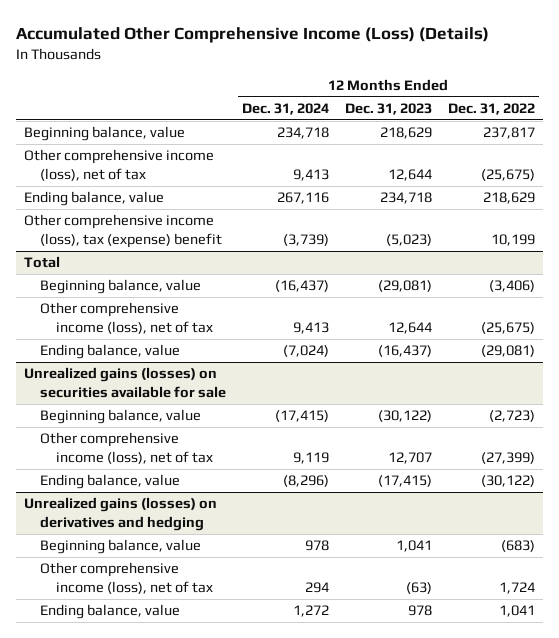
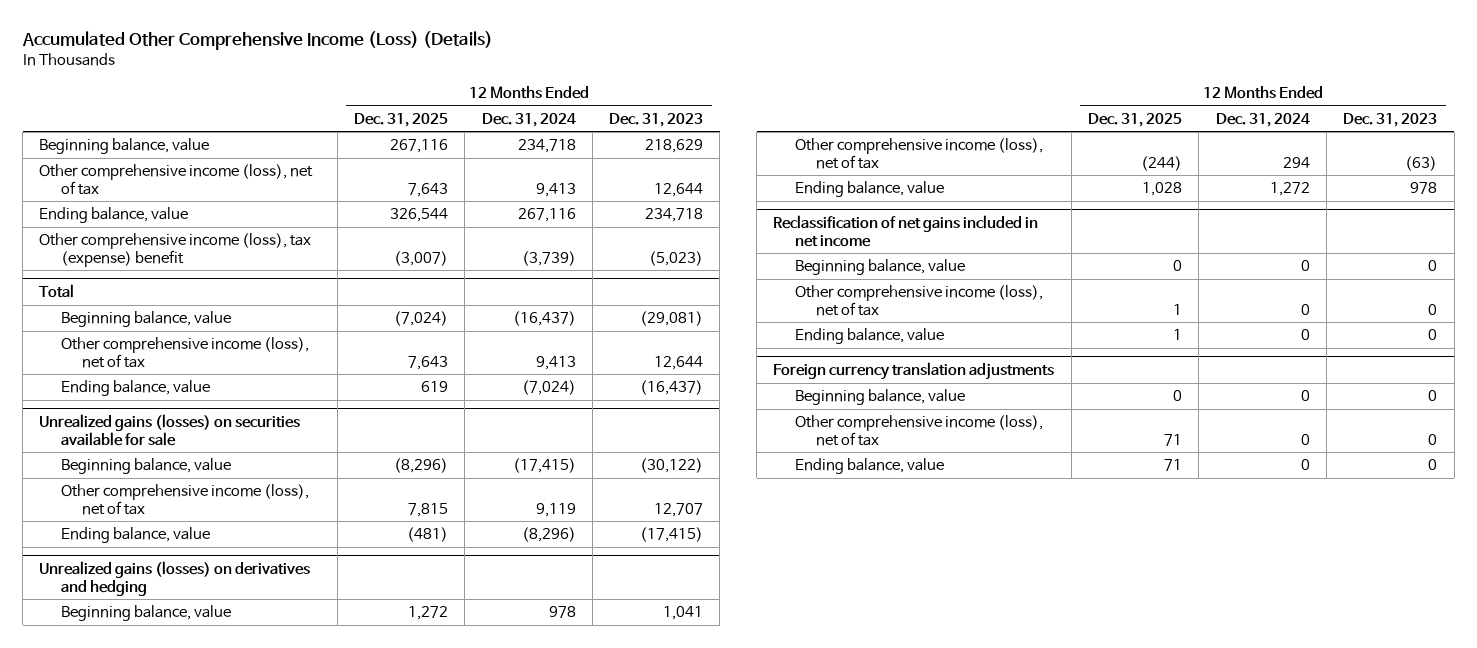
- | 12 Months Ended Dec. 31, 2024 | 12 Months Ended Dec. 31, 2023 | 12 Months Ended Dec. 31, 2022
+ | 12 Months Ended Dec. 31, 2025 | 12 Months Ended Dec. 31, 2024 | 12 Months Ended Dec. 31, 2023
+ Reclassification of net gains included in net income
+ Beginning balance, value | 0 | 0 | 0
+ Other comprehensive income (loss), net of tax | 1 | 0 | 0
+ Ending balance, value | 1 | 0 | 0
+ Foreign currency translation adjustments
+ Beginning balance, value | 0 | 0 | 0
+ Other comprehensive income (loss), net of tax | 71 | 0 | 0
+ Ending balance, value | 71 | 0 | 0

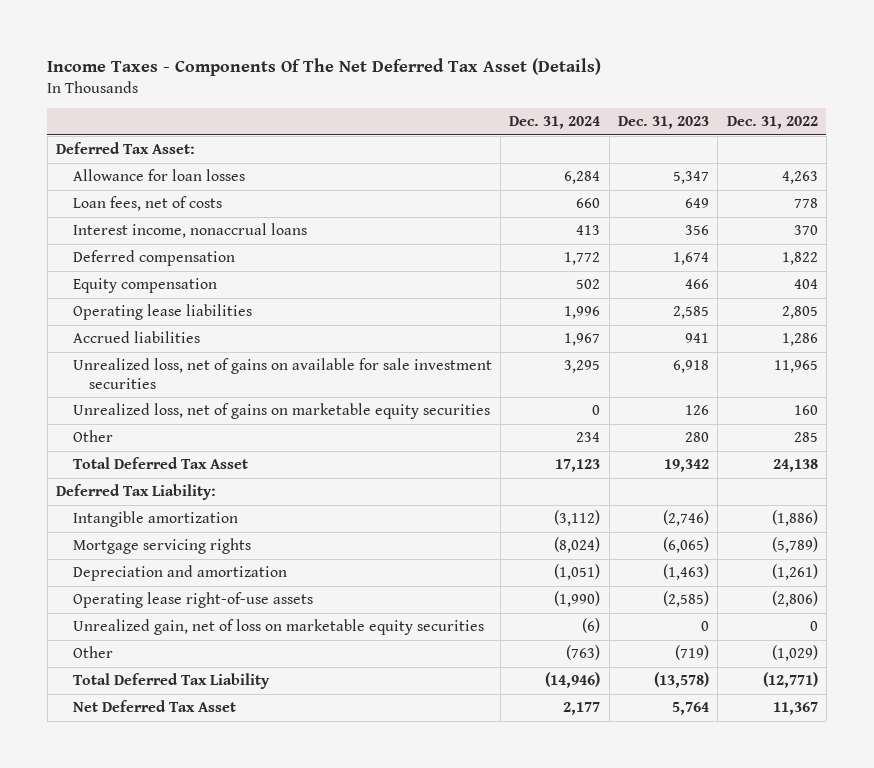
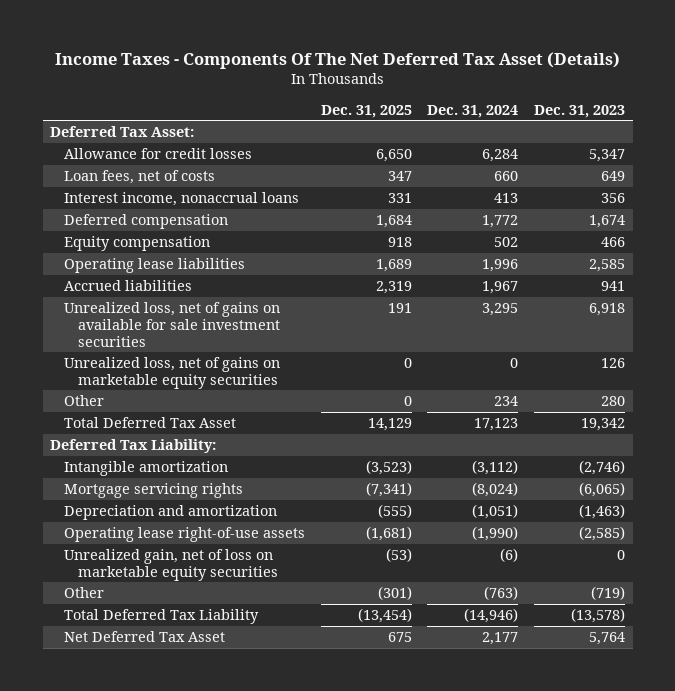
- | Dec. 31, 2024 | Dec. 31, 2023 | Dec. 31, 2022
+ | Dec. 31, 2025 | Dec. 31, 2024 | Dec. 31, 2023
- Allowance for loan losses | 6,284 | 5,347 | 4,263
+ Allowance for credit losses | 6,650 | 6,284 | 5,347

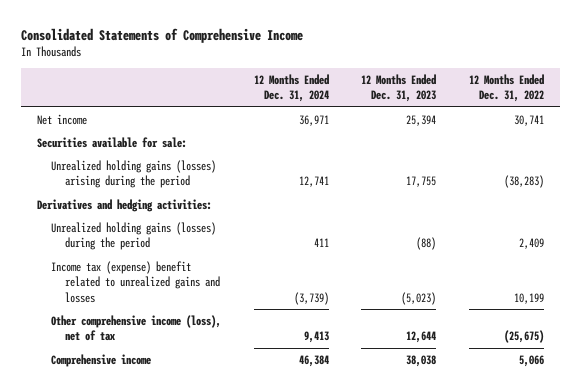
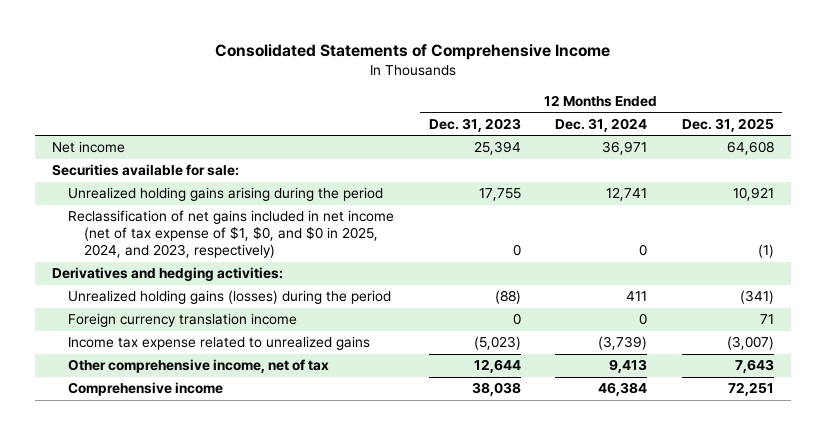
- | 12 Months Ended Dec. 31, 2024 | 12 Months Ended Dec. 31, 2023 | 12 Months Ended Dec. 31, 2022
+ | 12 Months Ended Dec. 31, 2023 | 12 Months Ended Dec. 31, 2024 | 12 Months Ended Dec. 31, 2025
- Unrealized holding gains (losses) arising during the period | 12,741 | 17,755 | (38,283)
+ Unrealized holding gains arising during the period | 17,755 | 12,741 | 10,921
+ Reclassification of net gains included in net income (net of tax expense of $1, $0, and $0 in 2025, 2024, and 2023, respectively) | 0 | 0 | (1)
- Income tax (expense) benefit related to unrealized gains and losses | (3,739) | (5,023) | 10,199
- Other comprehensive income (loss), net of tax | 9,413 | 12,644 | (25,675)
+ Foreign currency translation income | 0 | 0 | 71
+ Income tax expense related to unrealized gains | (5,023) | (3,739) | (3,007)
+ Other comprehensive income, net of tax | 12,644 | 9,413 | 7,643

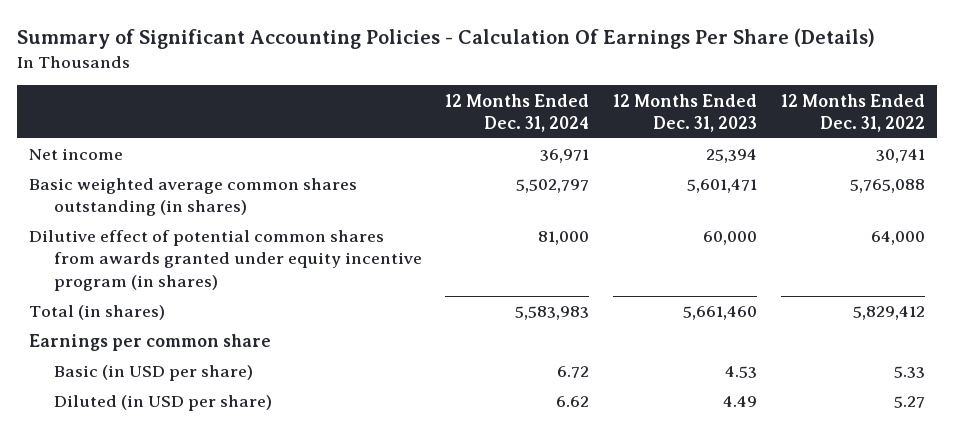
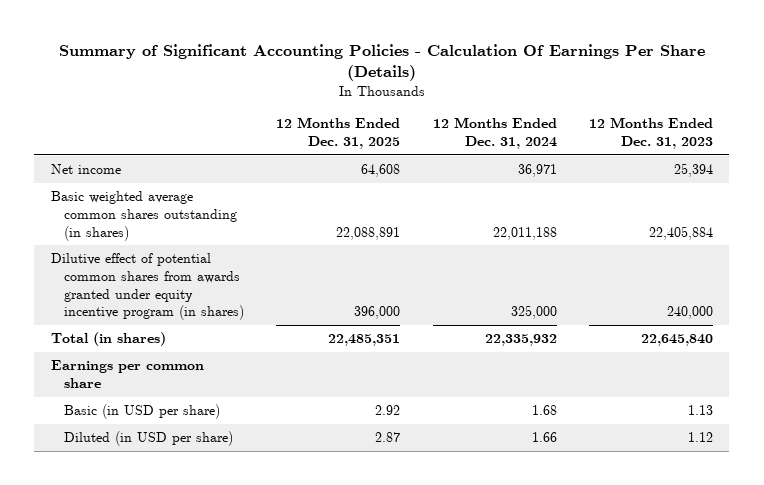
- | 12 Months Ended Dec. 31, 2024 | 12 Months Ended Dec. 31, 2023 | 12 Months Ended Dec. 31, 2022
+ | 12 Months Ended Dec. 31, 2025 | 12 Months Ended Dec. 31, 2024 | 12 Months Ended Dec. 31, 2023
- Basic weighted average common shares outstanding (in shares) | 5,502,797 | 5,601,471 | 5,765,088
- Dilutive effect of potential common shares from awards granted under equity incentive program (in shares) | 81,000 | 60,000 | 64,000
- Total (in shares) | 5,583,983 | 5,661,460 | 5,829,412
+ Basic weighted average common shares outstanding (in shares) | 22,088,891 | 22,011,188 | 22,405,884
+ Dilutive effect of potential common shares from awards granted under equity incentive program (in shares) | 396,000 | 325,000 | 240,000
+ Total (in shares) | 22,485,351 | 22,335,932 | 22,645,840
- Basic (in USD per share) | 6.72 | 4.53 | 5.33
- Diluted (in USD per share) | 6.62 | 4.49 | 5.27
+ Basic (in USD per share) | 2.92 | 1.68 | 1.13
+ Diluted (in USD per share) | 2.87 | 1.66 | 1.12

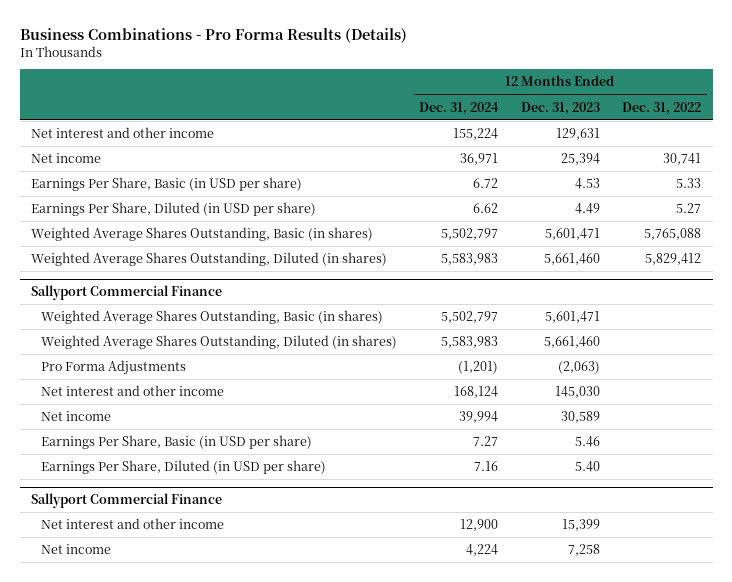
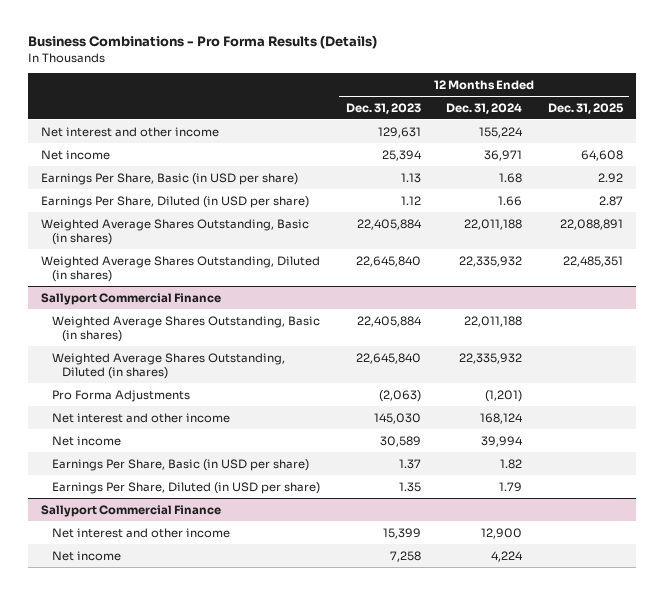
- | 12 Months Ended Dec. 31, 2024 | 12 Months Ended Dec. 31, 2023 | 12 Months Ended Dec. 31, 2022
+ | 12 Months Ended Dec. 31, 2023 | 12 Months Ended Dec. 31, 2024 | 12 Months Ended Dec. 31, 2025
- Earnings Per Share, Basic (in USD per share) | 6.72 | 4.53 | 5.33
- Earnings Per Share, Diluted (in USD per share) | 6.62 | 4.49 | 5.27
- Weighted Average Shares Outstanding, Basic (in shares) | 5,502,797 | 5,601,471 | 5,765,088
- Weighted Average Shares Outstanding, Diluted (in shares) | 5,583,983 | 5,661,460 | 5,829,412
+ Earnings Per Share, Basic (in USD per share) | 1.13 | 1.68 | 2.92
+ Earnings Per Share, Diluted (in USD per share) | 1.12 | 1.66 | 2.87
+ Weighted Average Shares Outstanding, Basic (in shares) | 22,405,884 | 22,011,188 | 22,088,891
+ Weighted Average Shares Outstanding, Diluted (in shares) | 22,645,840 | 22,335,932 | 22,485,351
@ Sallyport Commercial Finance
- Weighted Average Shares Outstanding, Basic (in shares) | 5,502,797 | 5,601,471 |
- Weighted Average Shares Outstanding, Diluted (in shares) | 5,583,983 | 5,661,460 |
+ Weighted Average Shares Outstanding, Basic (in shares) | 22,405,884 | 22,011,188 |
+ Weighted Average Shares Outstanding, Diluted (in shares) | 22,645,840 | 22,335,932 |
- Earnings Per Share, Basic (in USD per share) | 7.27 | 5.46 |
- Earnings Per Share, Diluted (in USD per share) | 7.16 | 5.40 |
+ Earnings Per Share, Basic (in USD per share) | 1.37 | 1.82 |
+ Earnings Per Share, Diluted (in USD per share) | 1.35 | 1.79 |

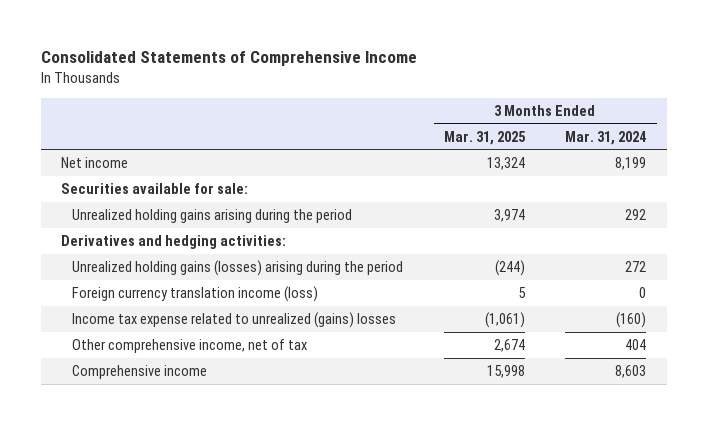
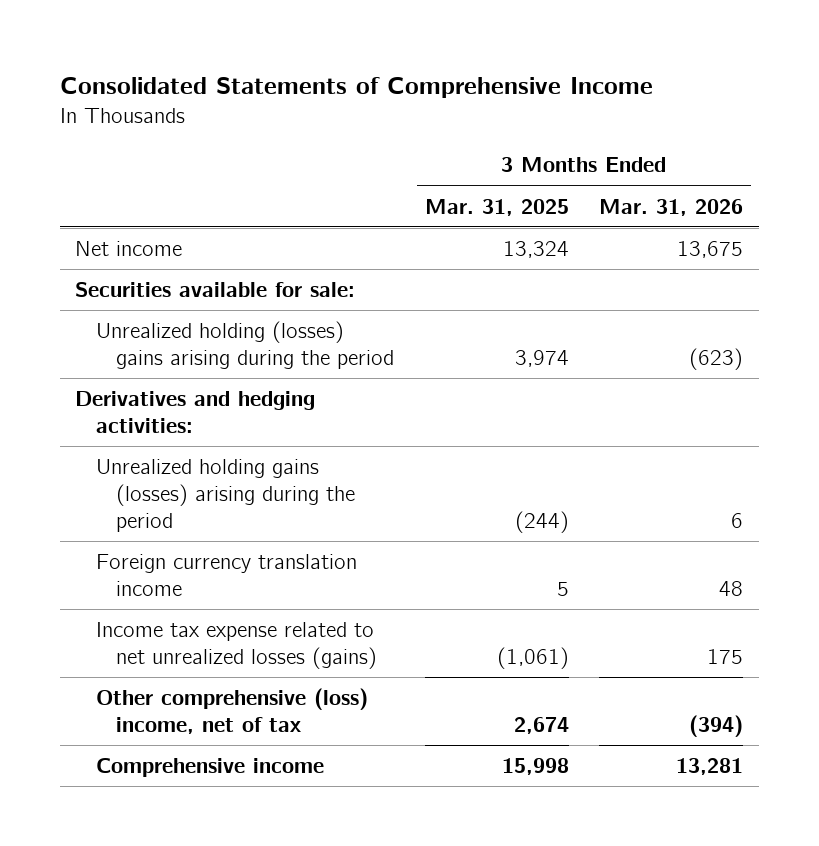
- | 3 Months Ended Mar. 31, 2025 | 3 Months Ended Mar. 31, 2024
+ | 3 Months Ended Mar. 31, 2025 | 3 Months Ended Mar. 31, 2026
- Unrealized holding gains arising during the period | 3,974 | 292
+ Unrealized holding (losses) gains arising during the period | 3,974 | (623)
- Foreign currency translation income (loss) | 5 | 0
- Income tax expense related to unrealized (gains) losses | (1,061) | (160)
- Other comprehensive income, net of tax | 2,674 | 404
+ Foreign currency translation income | 5 | 48
+ Income tax expense related to net unrealized losses (gains) | (1,061) | 175
+ Other comprehensive (loss) income, net of tax | 2,674 | (394)

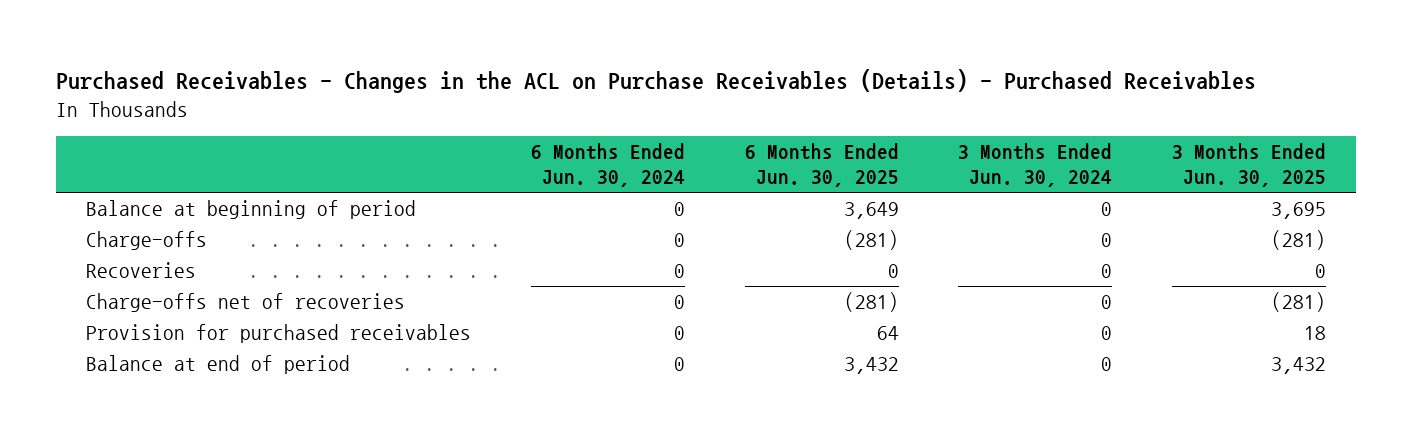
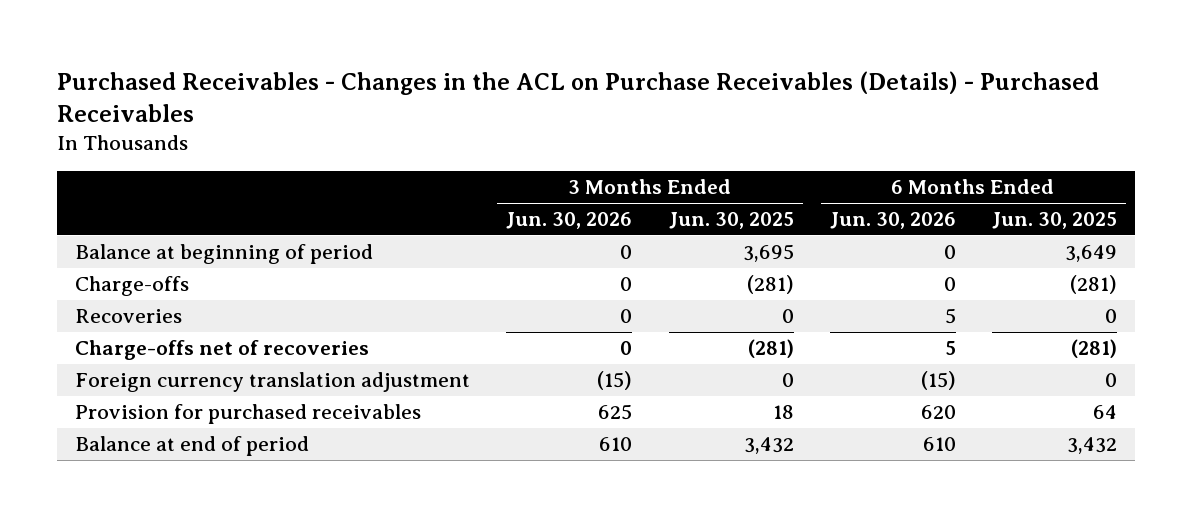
- | 6 Months Ended Jun. 30, 2024 | 6 Months Ended Jun. 30, 2025 | 3 Months Ended Jun. 30, 2024 | 3 Months Ended Jun. 30, 2025
+ | 3 Months Ended Jun. 30, 2026 | 3 Months Ended Jun. 30, 2025 | 6 Months Ended Jun. 30, 2026 | 6 Months Ended Jun. 30, 2025
+ Foreign currency translation adjustment | (15) | 0 | (15) | 0

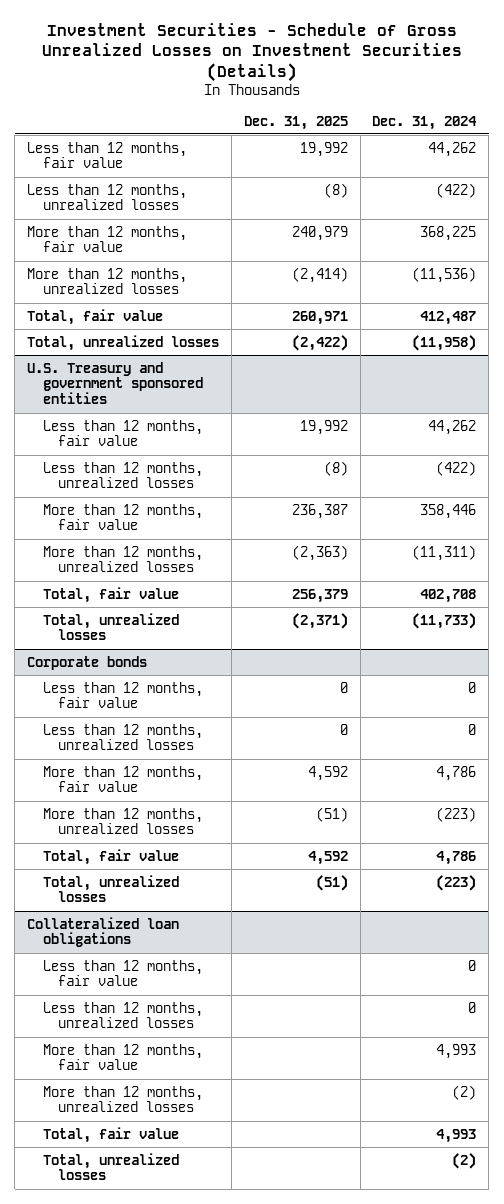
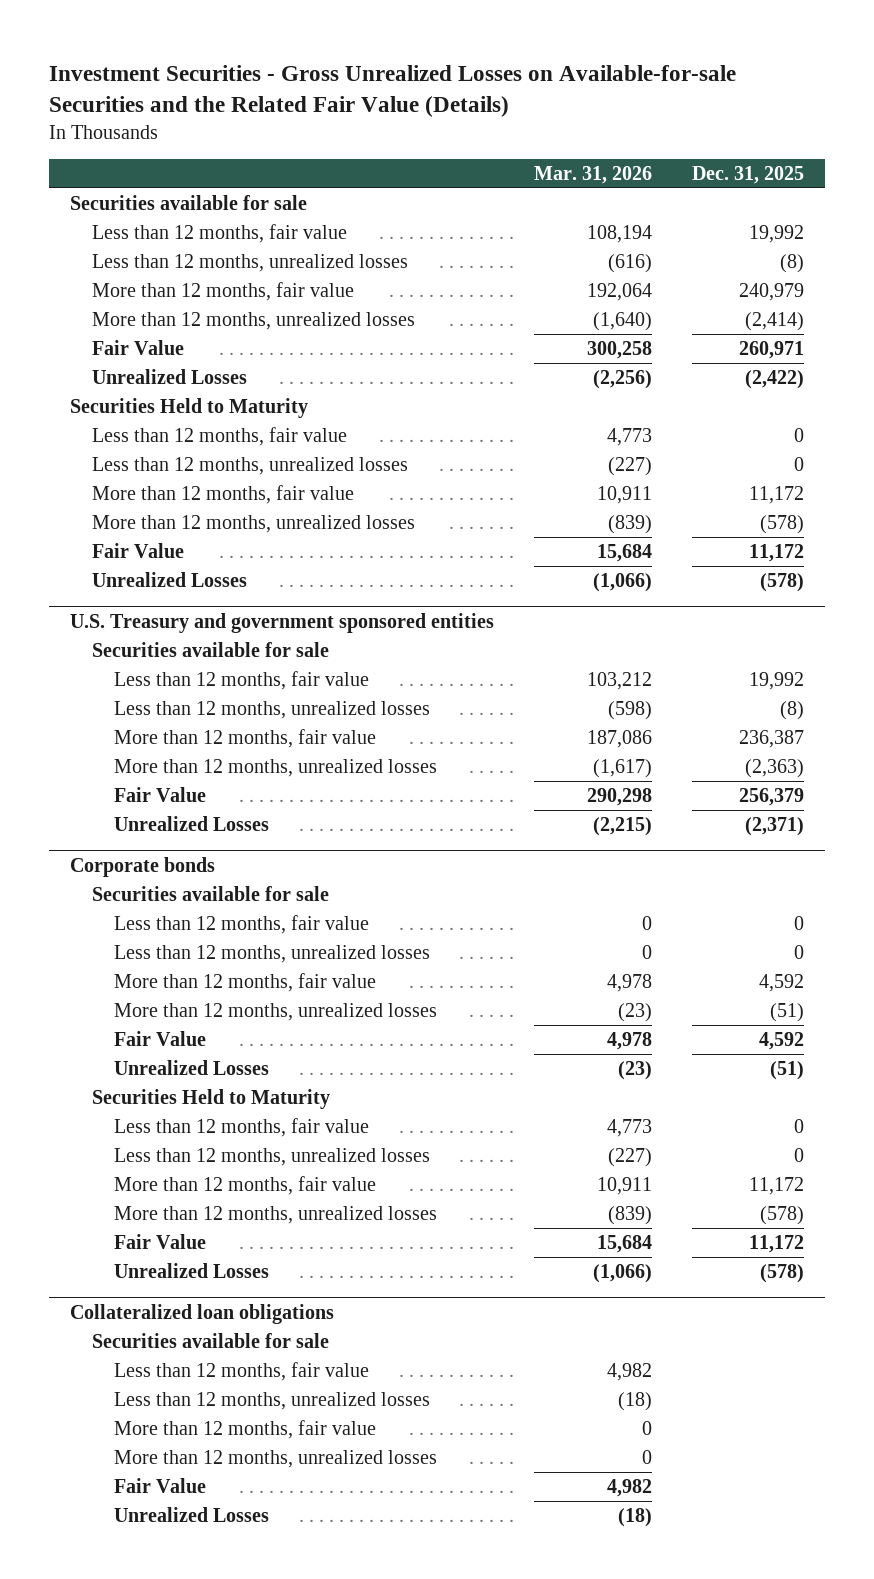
- Investment Securities - Schedule of Gross Unrealized Losses on Investment Securities (Details)
+ Investment Securities - Gross Unrealized Losses on Available-for-sale Securities and the Related Fair Value (Details)
- | Dec. 31, 2025 | Dec. 31, 2024
+ | Mar. 31, 2026 | Dec. 31, 2025
+ Securities available for sale
- Total, fair value | 260,971 | 412,487
- Total, unrealized losses | (2,422) | (11,958)
+ Fair Value | 300,258 | 260,971
+ Unrealized Losses | (2,256) | (2,422)
+ Securities Held to Maturity
+ Less than 12 months, fair value | 4,773 | 0
+ Less than 12 months, unrealized losses | (227) | 0
+ More than 12 months, fair value | 10,911 | 11,172
+ More than 12 months, unrealized losses | (839) | (578)
+ Fair Value | 15,684 | 11,172
+ Unrealized Losses | (1,066) | (578)
@ U.S. Treasury and government sponsored entities
+ Securities available for sale
- Total, fair value | 256,379 | 402,708
- Total, unrealized losses | (2,371) | (11,733)
+ Fair Value | 290,298 | 256,379
+ Unrealized Losses | (2,215) | (2,371)
@ Corporate bonds
+ Securities available for sale
- Total, fair value | 4,592 | 4,786
- Total, unrealized losses | (51) | (223)
+ Fair Value | 4,978 | 4,592
+ Unrealized Losses | (23) | (51)
+ Securities Held to Maturity
+ Less than 12 months, fair value | 4,773 | 0
+ Less than 12 months, unrealized losses | (227) | 0
+ More than 12 months, fair value | 10,911 | 11,172
+ More than 12 months, unrealized losses | (839) | (578)
+ Fair Value | 15,684 | 11,172
+ Unrealized Losses | (1,066) | (578)
@ Collateralized loan obligations
+ Securities available for sale
- Total, fair value | | 4,993
- Total, unrealized losses | | (2)
+ Fair Value | 4,982 |
+ Unrealized Losses | (18) |

